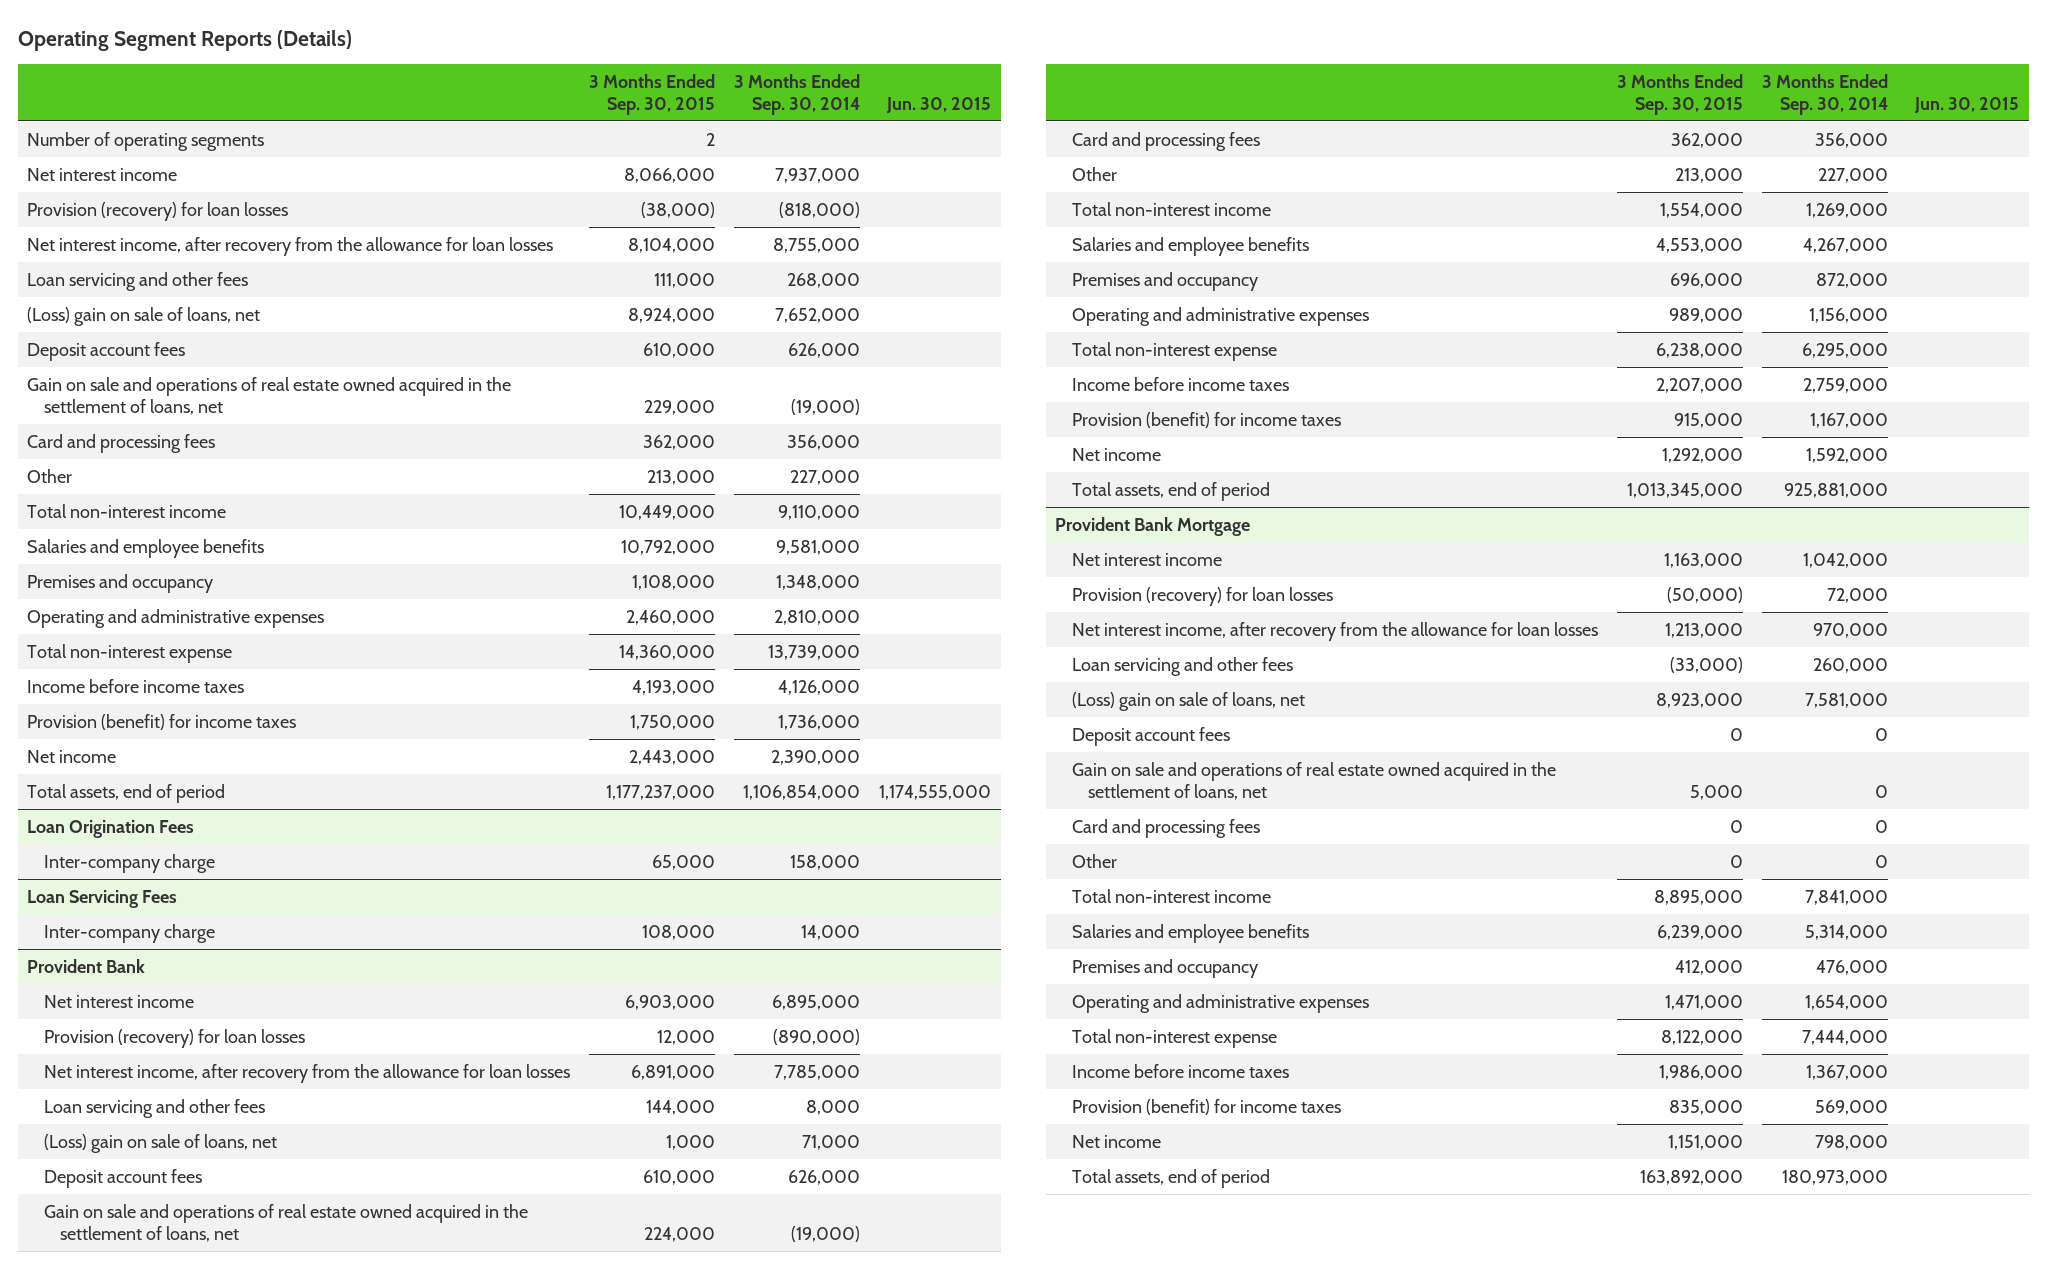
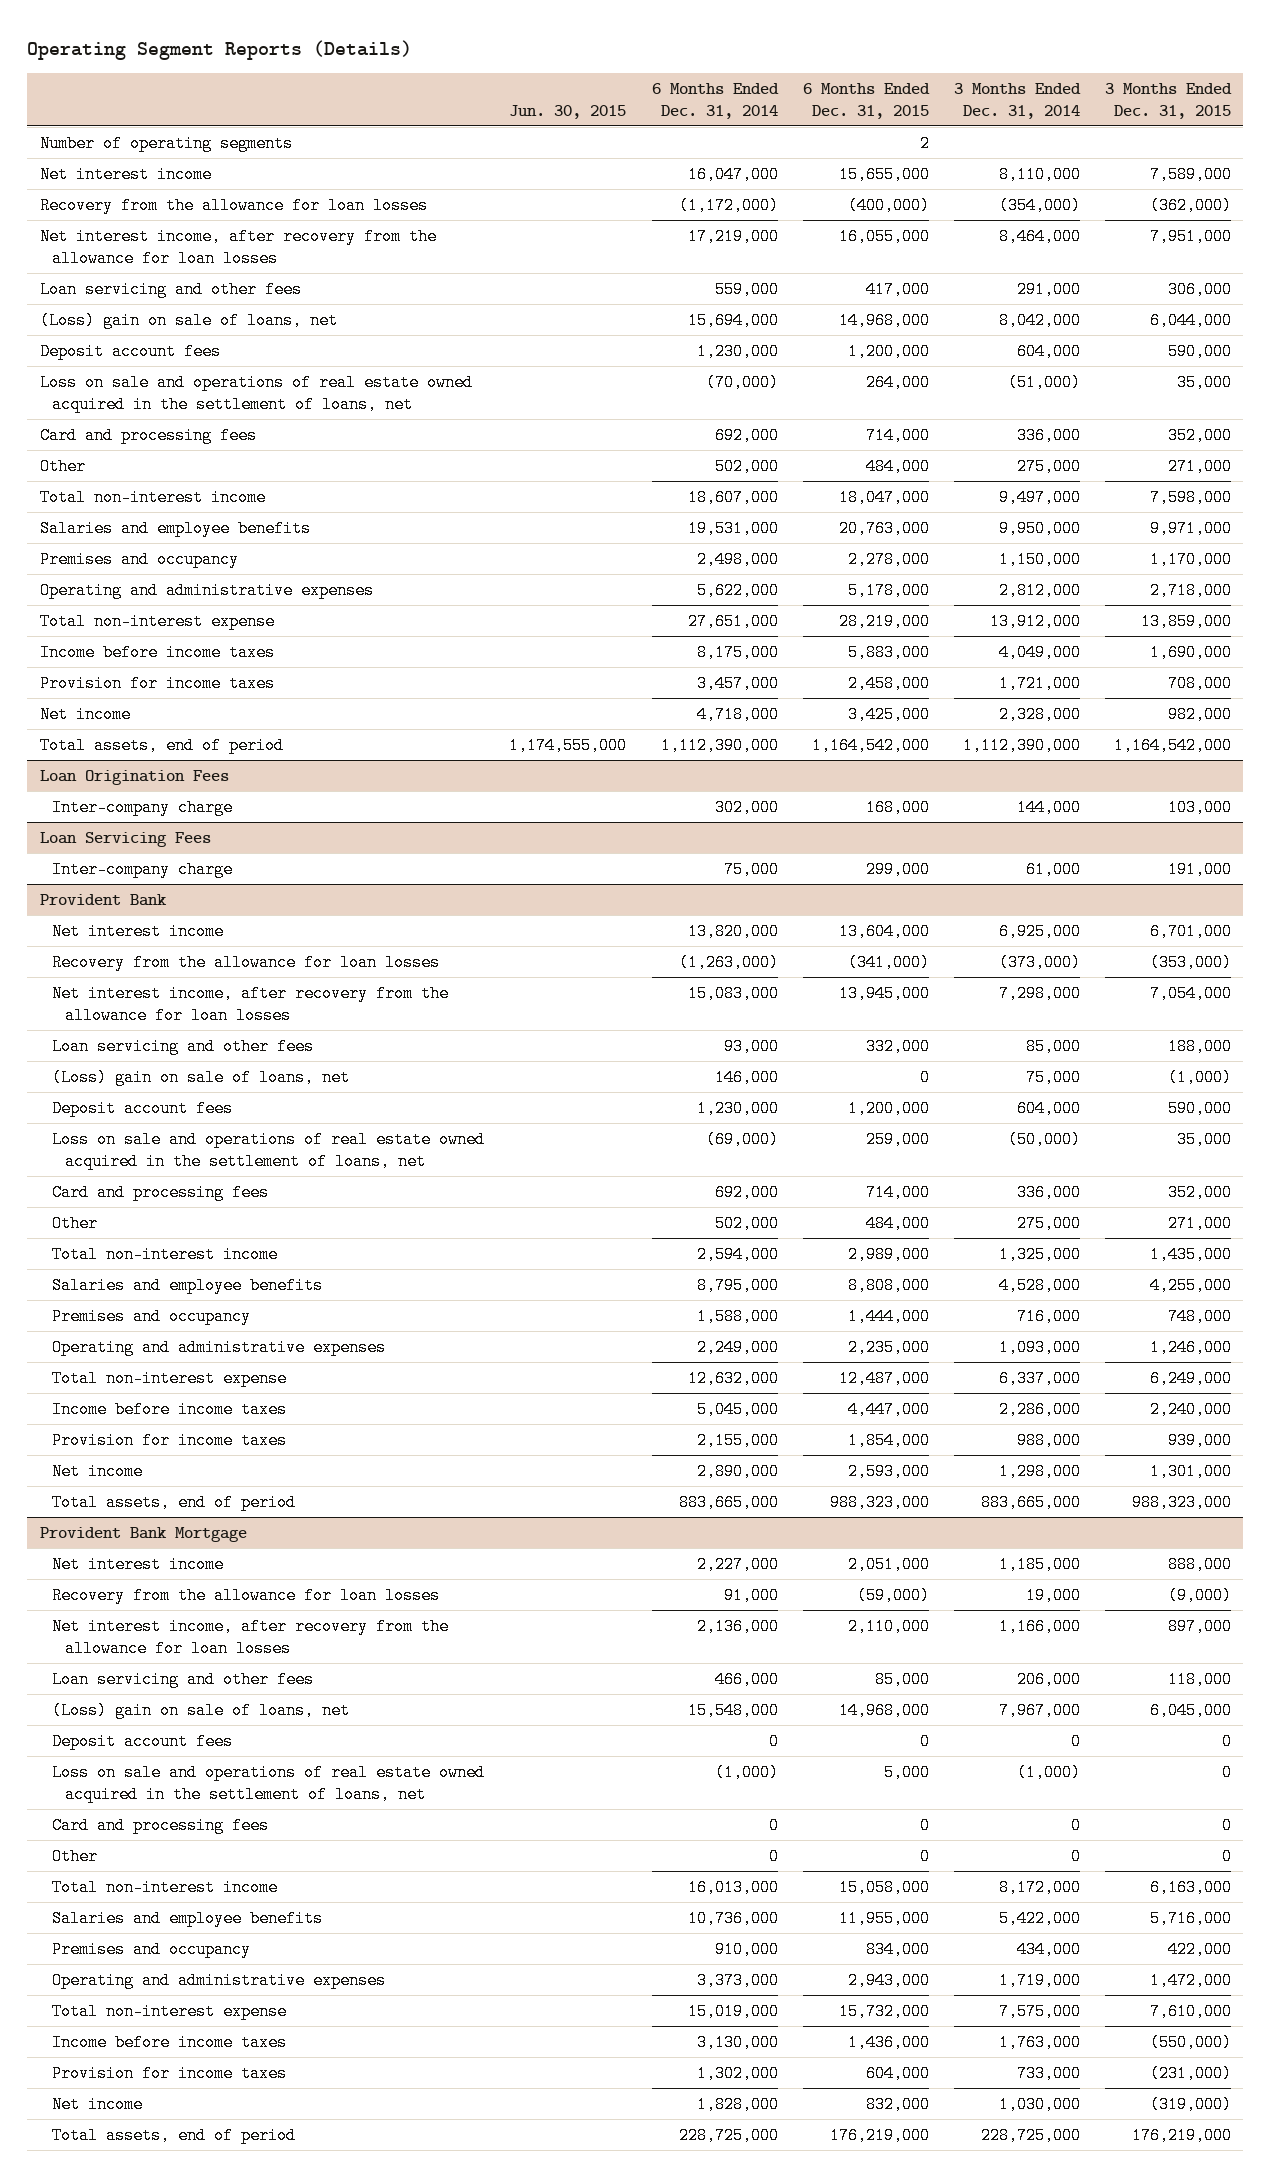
- | 3 Months Ended Sep. 30, 2015 | 3 Months Ended Sep. 30, 2014 | Jun. 30, 2015
+ | Jun. 30, 2015 | 6 Months Ended Dec. 31, 2014 | 6 Months Ended Dec. 31, 2015 | 3 Months Ended Dec. 31, 2014 | 3 Months Ended Dec. 31, 2015
- Provision (recovery) for loan losses | (38,000) | (818,000) |
+ Recovery from the allowance for loan losses | | (1,172,000) | (400,000) | (354,000) | (362,000)
- Gain on sale and operations of real estate owned acquired in the settlement of loans, net | 229,000 | (19,000) |
+ Loss on sale and operations of real estate owned acquired in the settlement of loans, net | | (70,000) | 264,000 | (51,000) | 35,000
- Provision (benefit) for income taxes | 1,750,000 | 1,736,000 |
+ Provision for income taxes | | 3,457,000 | 2,458,000 | 1,721,000 | 708,000
@ Provident Bank
- Provision (recovery) for loan losses | 12,000 | (890,000) |
+ Recovery from the allowance for loan losses | | (1,263,000) | (341,000) | (373,000) | (353,000)
- Gain on sale and operations of real estate owned acquired in the settlement of loans, net | 224,000 | (19,000) |
+ Loss on sale and operations of real estate owned acquired in the settlement of loans, net | | (69,000) | 259,000 | (50,000) | 35,000
- Provision (benefit) for income taxes | 915,000 | 1,167,000 |
+ Provision for income taxes | | 2,155,000 | 1,854,000 | 988,000 | 939,000
@ Provident Bank Mortgage
- Provision (recovery) for loan losses | (50,000) | 72,000 |
+ Recovery from the allowance for loan losses | | 91,000 | (59,000) | 19,000 | (9,000)
- Gain on sale and operations of real estate owned acquired in the settlement of loans, net | 5,000 | 0 |
+ Loss on sale and operations of real estate owned acquired in the settlement of loans, net | | (1,000) | 5,000 | (1,000) | 0
- Provision (benefit) for income taxes | 835,000 | 569,000 |
+ Provision for income taxes | | 1,302,000 | 604,000 | 733,000 | (231,000)

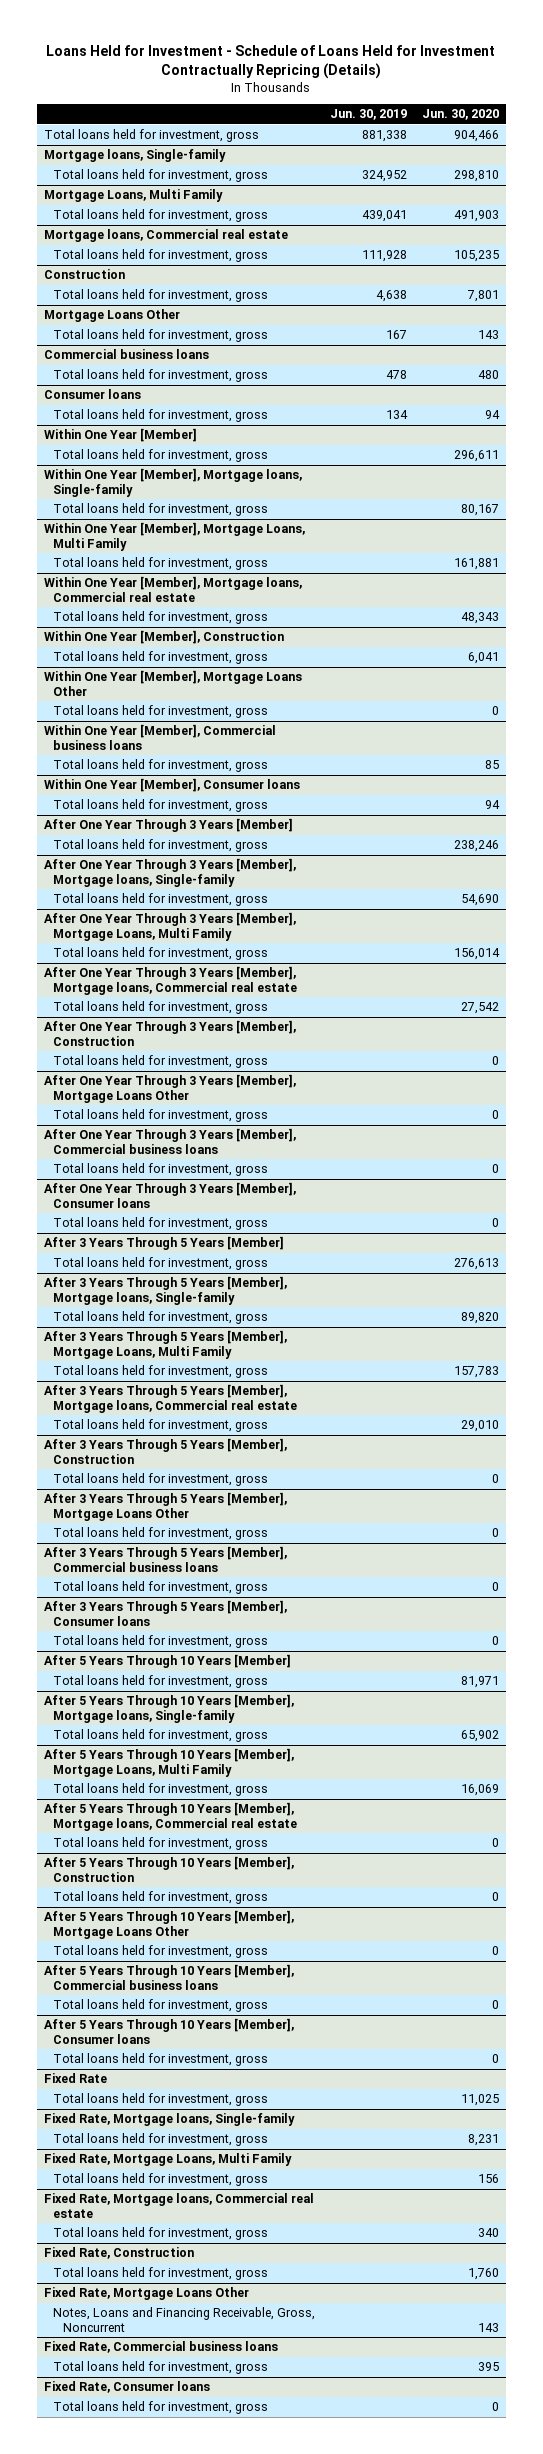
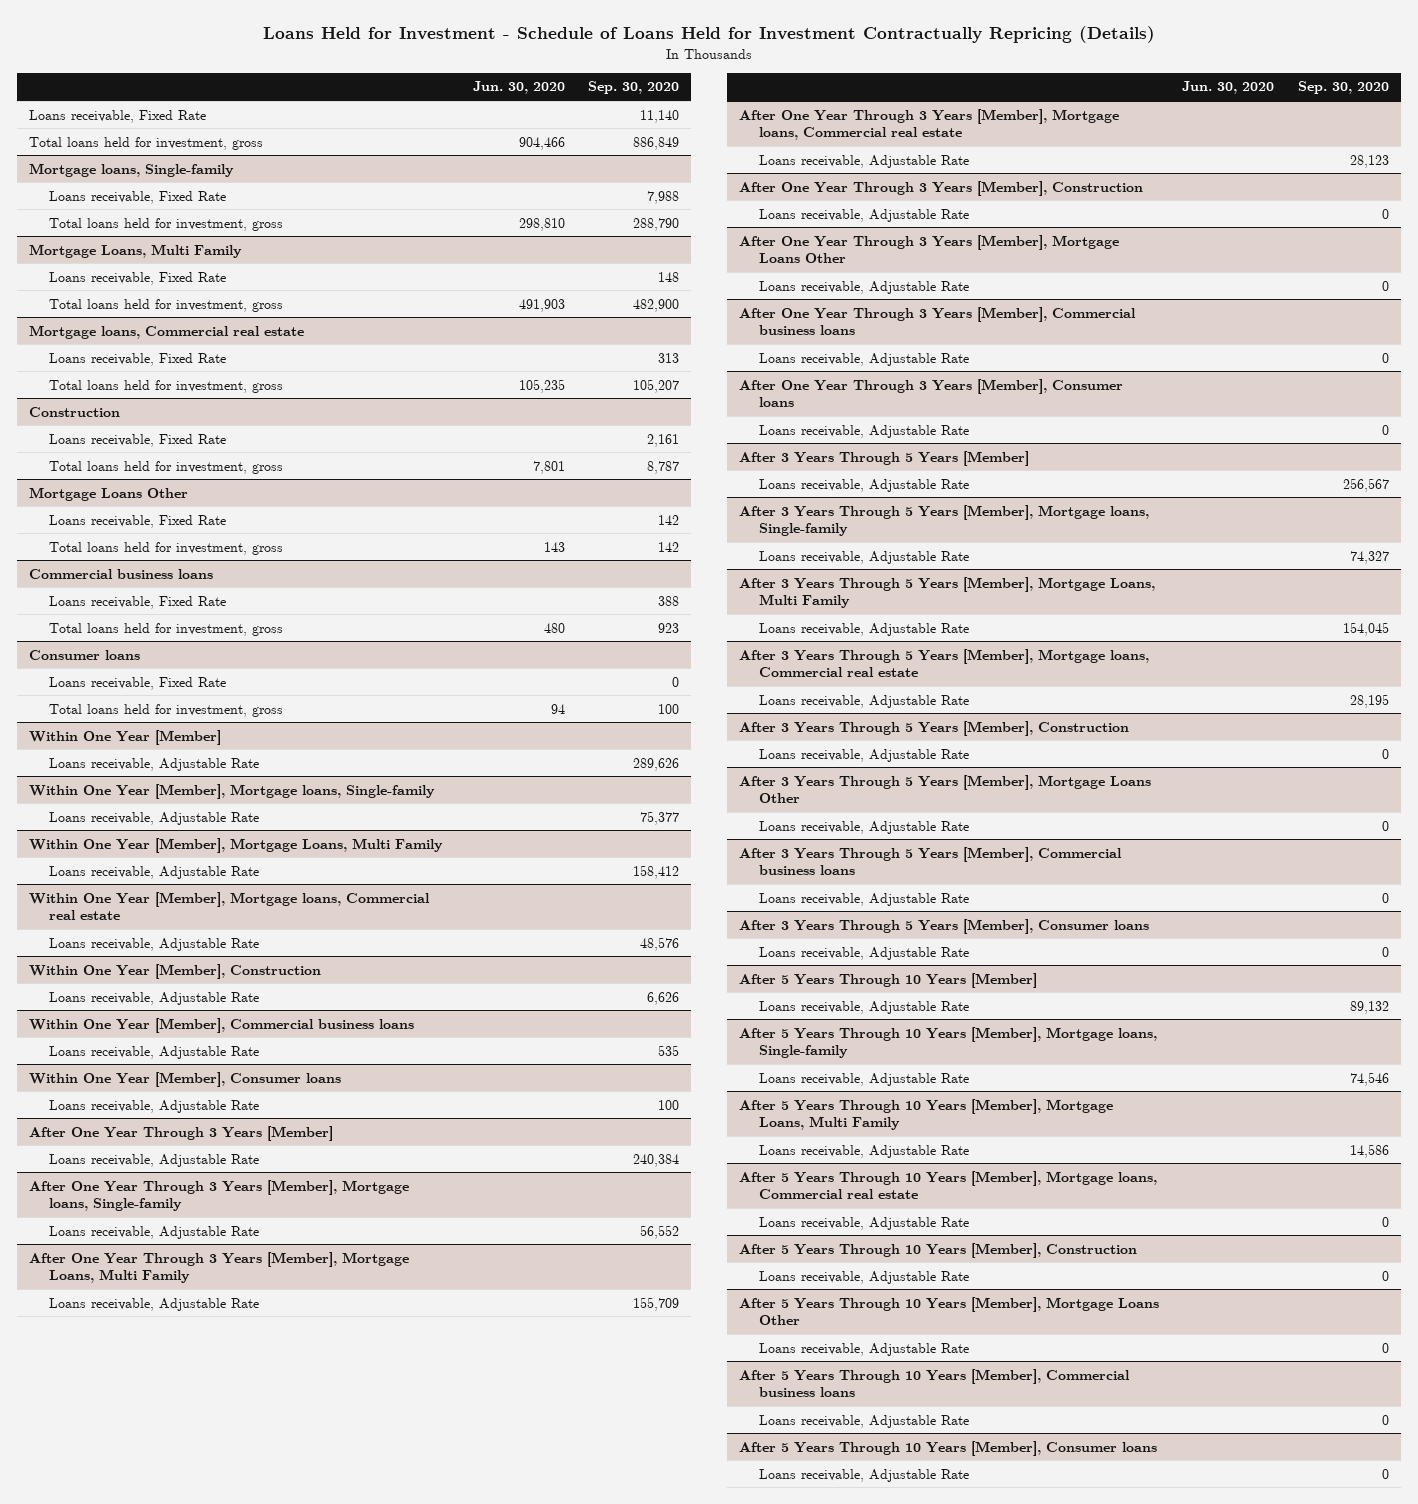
- | Jun. 30, 2019 | Jun. 30, 2020
+ | Jun. 30, 2020 | Sep. 30, 2020
+ Loans receivable, Fixed Rate | | 11,140
@ Mortgage loans, Single-family
+ Loans receivable, Fixed Rate | | 7,988
@ Mortgage Loans, Multi Family
+ Loans receivable, Fixed Rate | | 148
@ Mortgage loans, Commercial real estate
+ Loans receivable, Fixed Rate | | 313
@ Construction
+ Loans receivable, Fixed Rate | | 2,161
@ Mortgage Loans Other
+ Loans receivable, Fixed Rate | | 142
@ Commercial business loans
+ Loans receivable, Fixed Rate | | 388
@ Consumer loans
+ Loans receivable, Fixed Rate | | 0
@ Within One Year [Member]
- Total loans held for investment, gross | | 296,611
+ Loans receivable, Adjustable Rate | | 289,626
@ Within One Year [Member], Mortgage loans, Single-family
- Total loans held for investment, gross | | 80,167
+ Loans receivable, Adjustable Rate | | 75,377
@ Within One Year [Member], Mortgage Loans, Multi Family
- Total loans held for investment, gross | | 161,881
+ Loans receivable, Adjustable Rate | | 158,412
@ Within One Year [Member], Mortgage loans, Commercial real estate
- Total loans held for investment, gross | | 48,343
+ Loans receivable, Adjustable Rate | | 48,576
@ Within One Year [Member], Construction
- Total loans held for investment, gross | | 6,041
- Within One Year [Member], Mortgage Loans Other
- Total loans held for investment, gross | | 0
@ Within One Year [Member], Construction
+ Loans receivable, Adjustable Rate | | 6,626
@ Within One Year [Member], Commercial business loans
- Total loans held for investment, gross | | 85
+ Loans receivable, Adjustable Rate | | 535
@ Within One Year [Member], Consumer loans
- Total loans held for investment, gross | | 94
+ Loans receivable, Adjustable Rate | | 100
@ After One Year Through 3 Years [Member]
- Total loans held for investment, gross | | 238,246
+ Loans receivable, Adjustable Rate | | 240,384
@ After One Year Through 3 Years [Member], Mortgage loans, Single-family
- Total loans held for investment, gross | | 54,690
+ Loans receivable, Adjustable Rate | | 56,552
@ After One Year Through 3 Years [Member], Mortgage Loans, Multi Family
- Total loans held for investment, gross | | 156,014
+ Loans receivable, Adjustable Rate | | 155,709
@ After One Year Through 3 Years [Member], Mortgage loans, Commercial real estate
- Total loans held for investment, gross | | 27,542
+ Loans receivable, Adjustable Rate | | 28,123
@ After One Year Through 3 Years [Member], Construction
- Total loans held for investment, gross | | 0
+ Loans receivable, Adjustable Rate | | 0
@ After One Year Through 3 Years [Member], Mortgage Loans Other
- Total loans held for investment, gross | | 0
+ Loans receivable, Adjustable Rate | | 0
@ After One Year Through 3 Years [Member], Commercial business loans
- Total loans held for investment, gross | | 0
+ Loans receivable, Adjustable Rate | | 0
@ After One Year Through 3 Years [Member], Consumer loans
- Total loans held for investment, gross | | 0
+ Loans receivable, Adjustable Rate | | 0
@ After 3 Years Through 5 Years [Member]
- Total loans held for investment, gross | | 276,613
+ Loans receivable, Adjustable Rate | | 256,567
@ After 3 Years Through 5 Years [Member], Mortgage loans, Single-family
- Total loans held for investment, gross | | 89,820
+ Loans receivable, Adjustable Rate | | 74,327
@ After 3 Years Through 5 Years [Member], Mortgage Loans, Multi Family
- Total loans held for investment, gross | | 157,783
+ Loans receivable, Adjustable Rate | | 154,045
@ After 3 Years Through 5 Years [Member], Mortgage loans, Commercial real estate
- Total loans held for investment, gross | | 29,010
+ Loans receivable, Adjustable Rate | | 28,195
@ After 3 Years Through 5 Years [Member], Construction
- Total loans held for investment, gross | | 0
+ Loans receivable, Adjustable Rate | | 0
@ After 3 Years Through 5 Years [Member], Mortgage Loans Other
- Total loans held for investment, gross | | 0
+ Loans receivable, Adjustable Rate | | 0
@ After 3 Years Through 5 Years [Member], Commercial business loans
- Total loans held for investment, gross | | 0
+ Loans receivable, Adjustable Rate | | 0
@ After 3 Years Through 5 Years [Member], Consumer loans
- Total loans held for investment, gross | | 0
+ Loans receivable, Adjustable Rate | | 0
@ After 5 Years Through 10 Years [Member]
- Total loans held for investment, gross | | 81,971
+ Loans receivable, Adjustable Rate | | 89,132
@ After 5 Years Through 10 Years [Member], Mortgage loans, Single-family
- Total loans held for investment, gross | | 65,902
+ Loans receivable, Adjustable Rate | | 74,546
@ After 5 Years Through 10 Years [Member], Mortgage Loans, Multi Family
- Total loans held for investment, gross | | 16,069
+ Loans receivable, Adjustable Rate | | 14,586
@ After 5 Years Through 10 Years [Member], Mortgage loans, Commercial real estate
- Total loans held for investment, gross | | 0
+ Loans receivable, Adjustable Rate | | 0
@ After 5 Years Through 10 Years [Member], Construction
- Total loans held for investment, gross | | 0
+ Loans receivable, Adjustable Rate | | 0
@ After 5 Years Through 10 Years [Member], Mortgage Loans Other
- Total loans held for investment, gross | | 0
+ Loans receivable, Adjustable Rate | | 0
@ After 5 Years Through 10 Years [Member], Commercial business loans
- Total loans held for investment, gross | | 0
+ Loans receivable, Adjustable Rate | | 0
@ After 5 Years Through 10 Years [Member], Consumer loans
- Total loans held for investment, gross | | 0
- Fixed Rate
- Total loans held for investment, gross | | 11,025
- Fixed Rate, Mortgage loans, Single-family
- Total loans held for investment, gross | | 8,231
- Fixed Rate, Mortgage Loans, Multi Family
- Total loans held for investment, gross | | 156
- Fixed Rate, Mortgage loans, Commercial real estate
- Total loans held for investment, gross | | 340
- Fixed Rate, Construction
- Total loans held for investment, gross | | 1,760
- Fixed Rate, Mortgage Loans Other
- Notes, Loans and Financing Receivable, Gross, Noncurrent | | 143
- Fixed Rate, Commercial business loans
- Total loans held for investment, gross | | 395
- Fixed Rate, Consumer loans
- Total loans held for investment, gross | | 0
@ After 5 Years Through 10 Years [Member], Consumer loans
+ Loans receivable, Adjustable Rate | | 0

